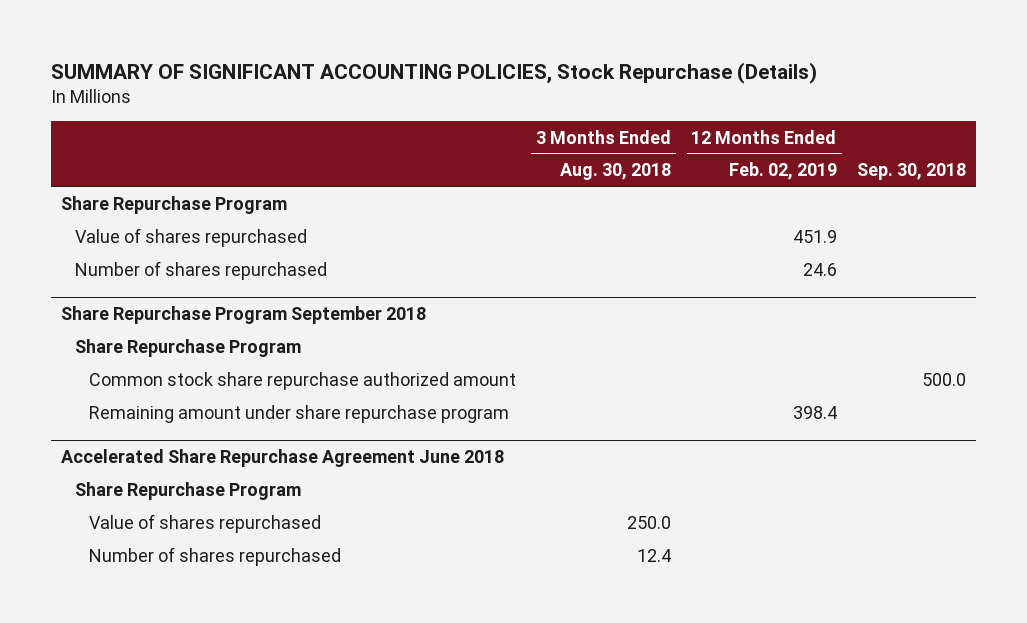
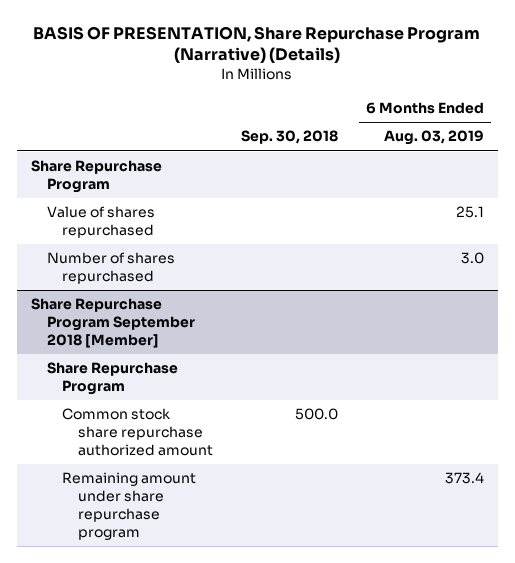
- SUMMARY OF SIGNIFICANT ACCOUNTING POLICIES, Stock Repurchase (Details)
+ BASIS OF PRESENTATION, Share Repurchase Program (Narrative) (Details)
- | 3 Months Ended Aug. 30, 2018 | 12 Months Ended Feb. 02, 2019 | Sep. 30, 2018
+ | Sep. 30, 2018 | 6 Months Ended Aug. 03, 2019
- Share Repurchase Program September 2018
+ Share Repurchase Program September 2018 [Member]
- Accelerated Share Repurchase Agreement June 2018
- Share Repurchase Program
- Value of shares repurchased | 250.0 | |
- Number of shares repurchased | 12.4 | |

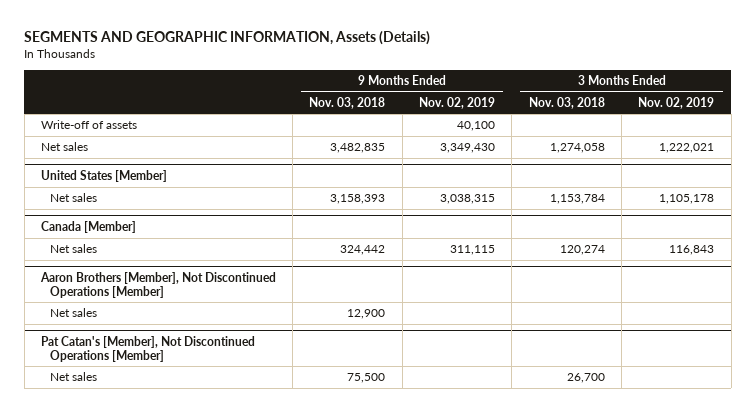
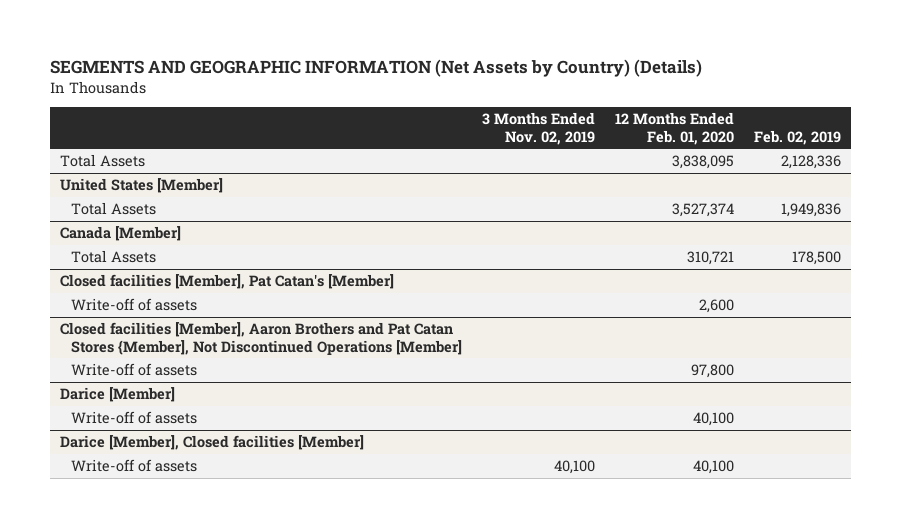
- SEGMENTS AND GEOGRAPHIC INFORMATION, Assets (Details)
+ SEGMENTS AND GEOGRAPHIC INFORMATION (Net Assets by Country) (Details)
- | 9 Months Ended Nov. 03, 2018 | 9 Months Ended Nov. 02, 2019 | 3 Months Ended Nov. 03, 2018 | 3 Months Ended Nov. 02, 2019
+ | 3 Months Ended Nov. 02, 2019 | 12 Months Ended Feb. 01, 2020 | Feb. 02, 2019
- Write-off of assets | | 40,100 | |
- Net sales | 3,482,835 | 3,349,430 | 1,274,058 | 1,222,021
+ Total Assets | | 3,838,095 | 2,128,336
@ United States [Member]
- Net sales | 3,158,393 | 3,038,315 | 1,153,784 | 1,105,178
+ Total Assets | | 3,527,374 | 1,949,836
@ Canada [Member]
- Net sales | 324,442 | 311,115 | 120,274 | 116,843
- Aaron Brothers [Member], Not Discontinued Operations [Member]
- Net sales | 12,900 | | |
- Pat Catan's [Member], Not Discontinued Operations [Member]
- Net sales | 75,500 | | 26,700 |
@ Canada [Member]
+ Total Assets | | 310,721 | 178,500
+ Closed facilities [Member], Pat Catan's [Member]
+ Write-off of assets | | 2,600 |
+ Closed facilities [Member], Aaron Brothers and Pat Catan Stores {Member], Not Discontinued Operations [Member]
+ Write-off of assets | | 97,800 |
+ Darice [Member]
+ Write-off of assets | | 40,100 |
+ Darice [Member], Closed facilities [Member]
+ Write-off of assets | 40,100 | 40,100 |

